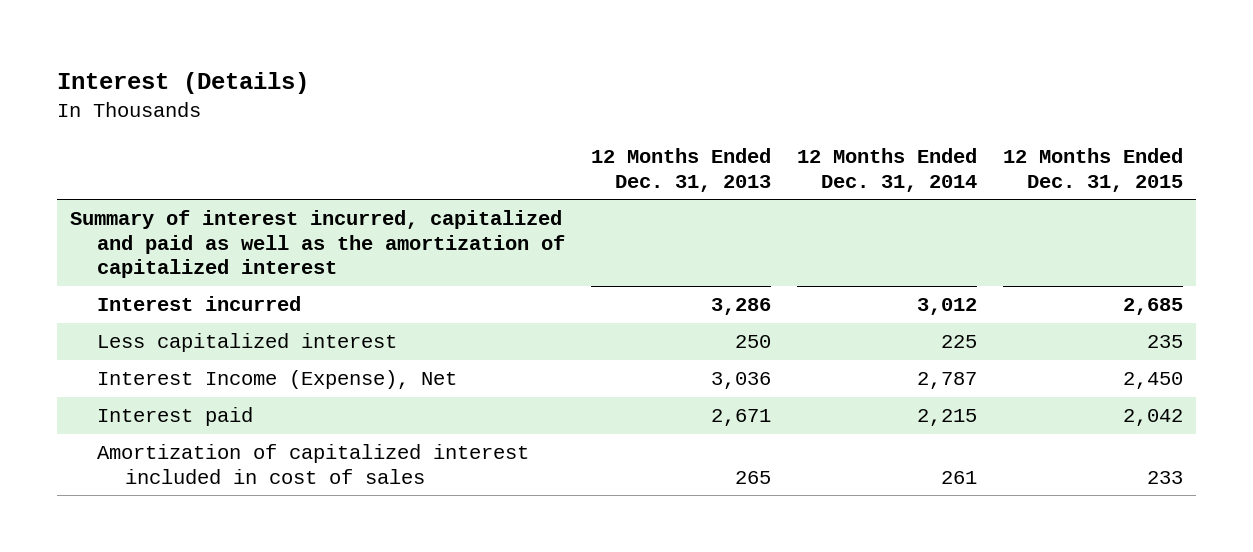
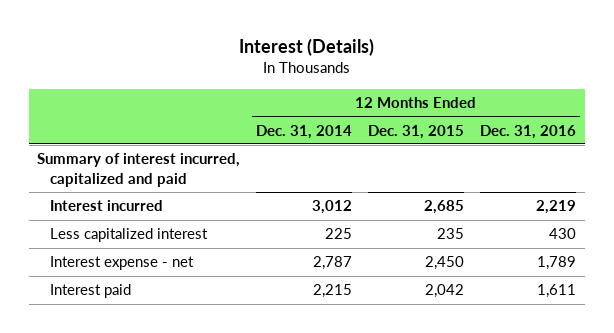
- | 12 Months Ended Dec. 31, 2013 | 12 Months Ended Dec. 31, 2014 | 12 Months Ended Dec. 31, 2015
+ | 12 Months Ended Dec. 31, 2014 | 12 Months Ended Dec. 31, 2015 | 12 Months Ended Dec. 31, 2016
- Summary of interest incurred, capitalized and paid as well as the amortization of capitalized interest
+ Summary of interest incurred, capitalized and paid
- Interest Income (Expense), Net | 3,036 | 2,787 | 2,450
+ Interest expense - net | 2,787 | 2,450 | 1,789
- Amortization of capitalized interest included in cost of sales | 265 | 261 | 233

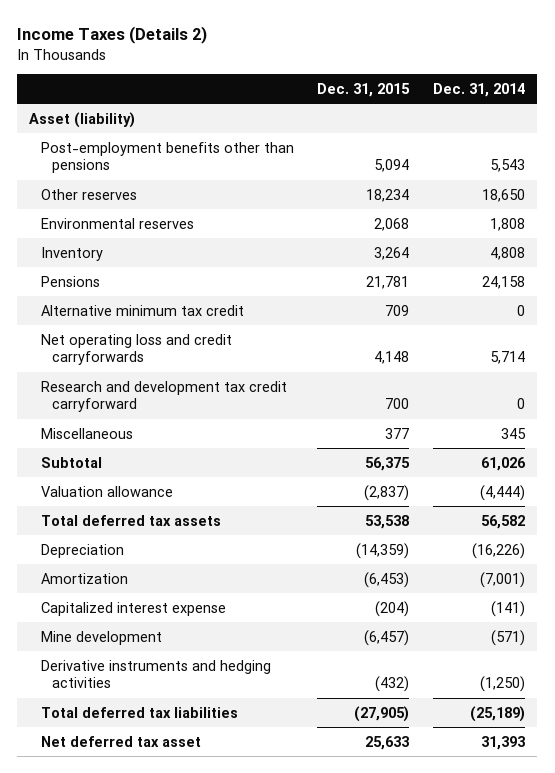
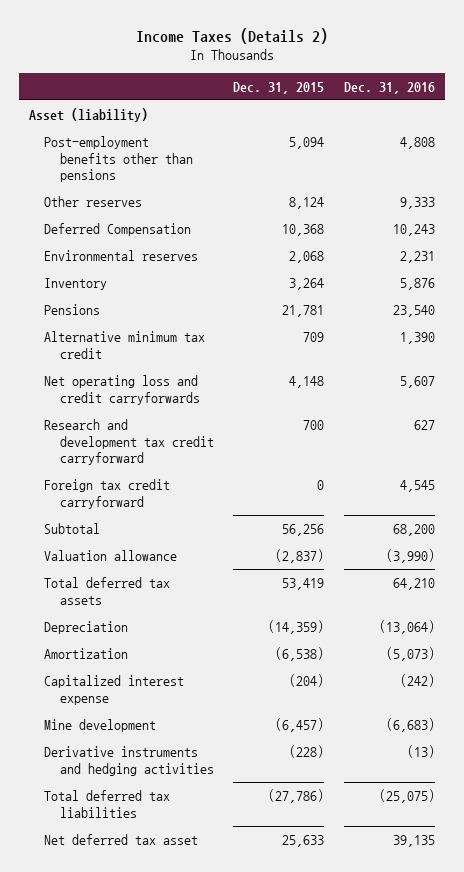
- | Dec. 31, 2015 | Dec. 31, 2014
+ | Dec. 31, 2015 | Dec. 31, 2016
- Other reserves | 18,234 | 18,650
+ Other reserves | 8,124 | 9,333
+ Deferred Compensation | 10,368 | 10,243
- Miscellaneous | 377 | 345
- Subtotal | 56,375 | 61,026
+ Foreign tax credit carryforward | 0 | 4,545
+ Subtotal | 56,256 | 68,200
- Total deferred tax assets | 53,538 | 56,582
+ Total deferred tax assets | 53,419 | 64,210
- Amortization | (6,453) | (7,001)
+ Amortization | (6,538) | (5,073)
- Derivative instruments and hedging activities | (432) | (1,250)
- Total deferred tax liabilities | (27,905) | (25,189)
+ Derivative instruments and hedging activities | (228) | (13)
+ Total deferred tax liabilities | (27,786) | (25,075)

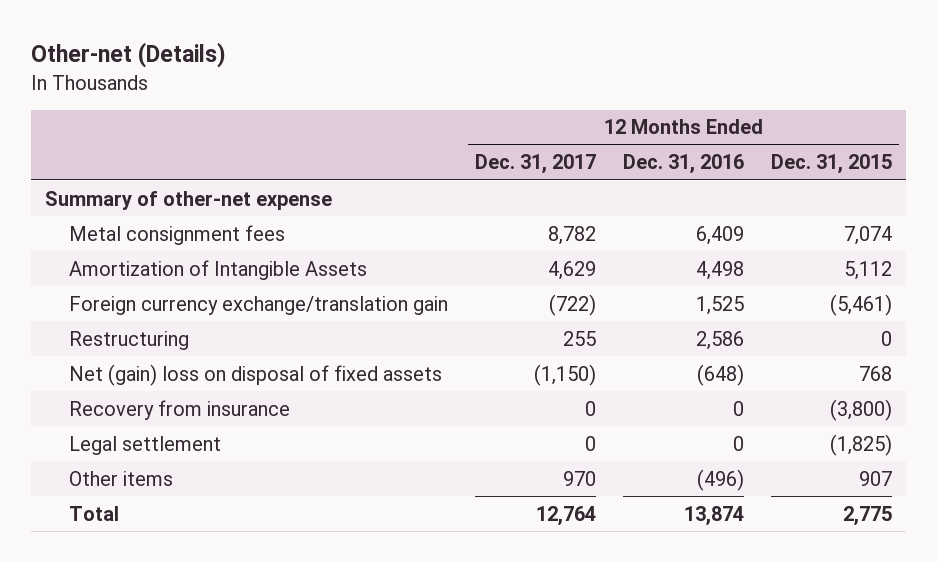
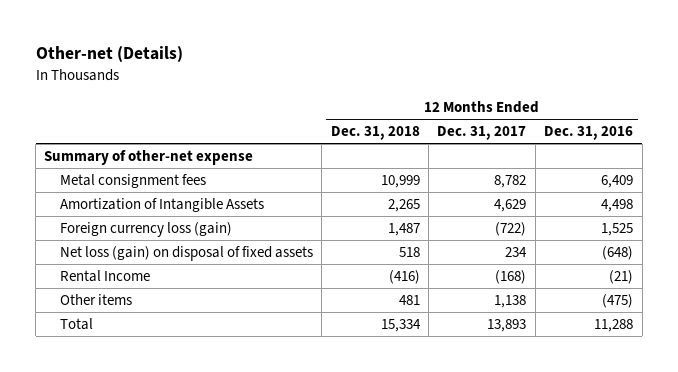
- | 12 Months Ended Dec. 31, 2017 | 12 Months Ended Dec. 31, 2016 | 12 Months Ended Dec. 31, 2015
+ | 12 Months Ended Dec. 31, 2018 | 12 Months Ended Dec. 31, 2017 | 12 Months Ended Dec. 31, 2016
- Foreign currency exchange/translation gain | (722) | 1,525 | (5,461)
- Restructuring | 255 | 2,586 | 0
- Net (gain) loss on disposal of fixed assets | (1,150) | (648) | 768
- Recovery from insurance | 0 | 0 | (3,800)
- Legal settlement | 0 | 0 | (1,825)
- Other items | 970 | (496) | 907
- Total | 12,764 | 13,874 | 2,775
+ Foreign currency loss (gain) | 1,487 | (722) | 1,525
+ Net loss (gain) on disposal of fixed assets | 518 | 234 | (648)
+ Rental Income | (416) | (168) | (21)
+ Other items | 481 | 1,138 | (475)
+ Total | 15,334 | 13,893 | 11,288

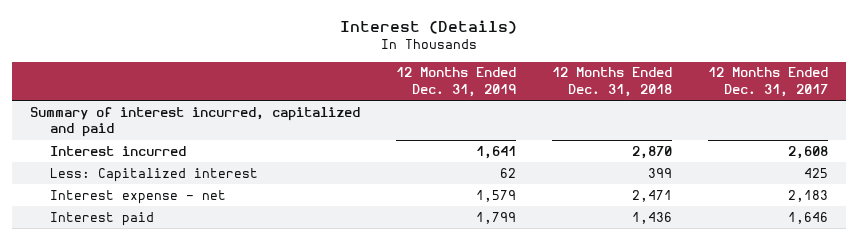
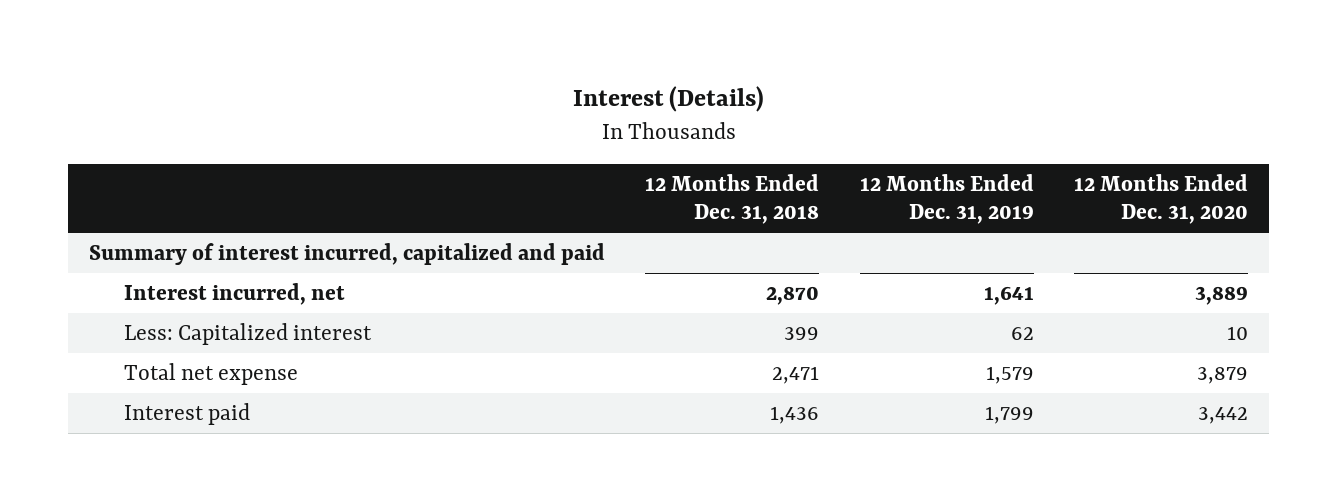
- | 12 Months Ended Dec. 31, 2019 | 12 Months Ended Dec. 31, 2018 | 12 Months Ended Dec. 31, 2017
+ | 12 Months Ended Dec. 31, 2018 | 12 Months Ended Dec. 31, 2019 | 12 Months Ended Dec. 31, 2020
- Interest incurred | 1,641 | 2,870 | 2,608
+ Interest incurred, net | 2,870 | 1,641 | 3,889
- Interest expense - net | 1,579 | 2,471 | 2,183
+ Total net expense | 2,471 | 1,579 | 3,879

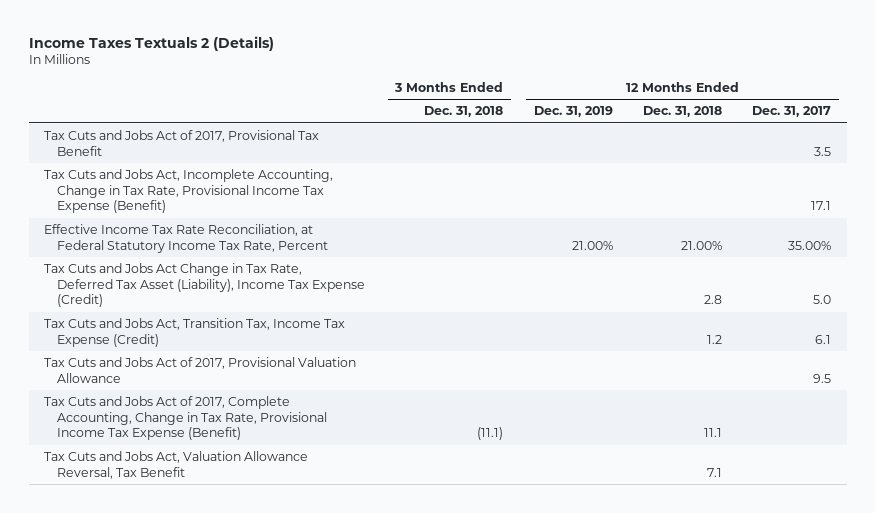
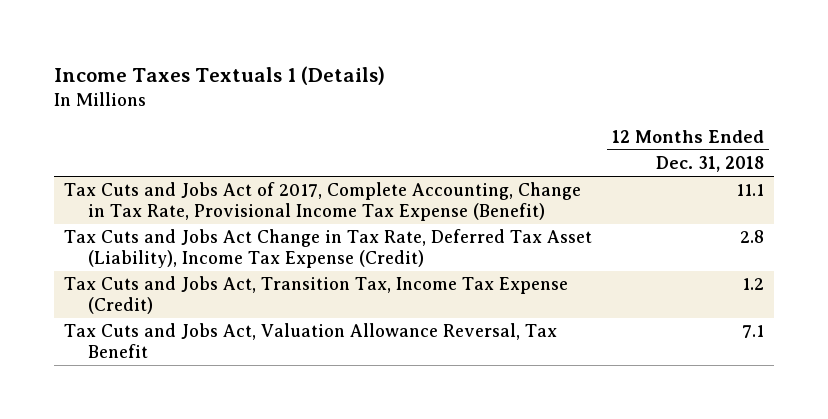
- Income Taxes Textuals 2 (Details)
+ Income Taxes Textuals 1 (Details)
- | 3 Months Ended Dec. 31, 2018 | 12 Months Ended Dec. 31, 2019 | 12 Months Ended Dec. 31, 2018 | 12 Months Ended Dec. 31, 2017
+ | 12 Months Ended Dec. 31, 2018
- Tax Cuts and Jobs Act of 2017, Provisional Tax Benefit | | | | 3.5
- Tax Cuts and Jobs Act, Incomplete Accounting, Change in Tax Rate, Provisional Income Tax Expense (Benefit) | | | | 17.1
- Effective Income Tax Rate Reconciliation, at Federal Statutory Income Tax Rate, Percent | | 21.00% | 21.00% | 35.00%
moved up: Tax Cuts and Jobs Act of 2017, Complete Accounting, Change in Tax Rate, Provisional Income Tax Expense (Benefit) | 11.1
- Tax Cuts and Jobs Act of 2017, Provisional Valuation Allowance | | | | 9.5

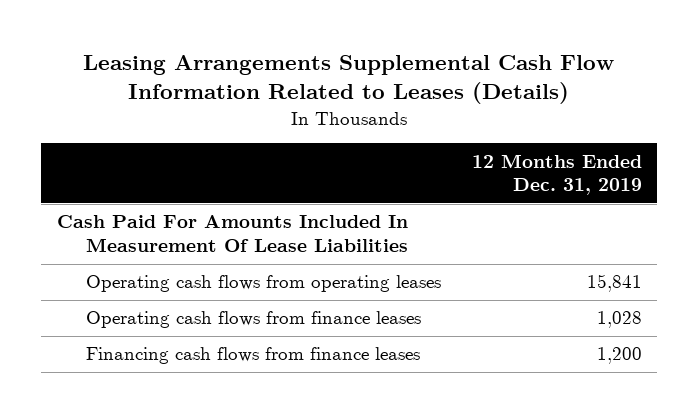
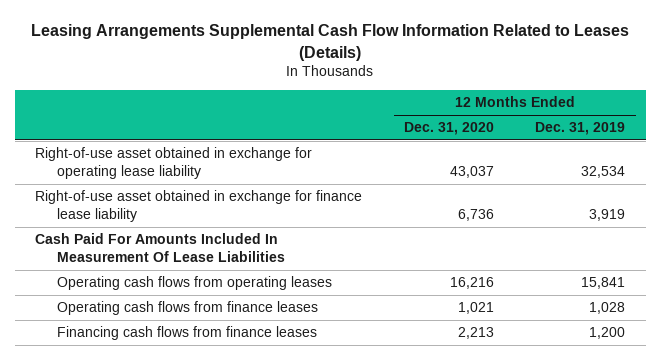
- | 12 Months Ended Dec. 31, 2019
+ | 12 Months Ended Dec. 31, 2020 | 12 Months Ended Dec. 31, 2019
+ Right-of-use asset obtained in exchange for operating lease liability | 43,037 | 32,534
+ Right-of-use asset obtained in exchange for finance lease liability | 6,736 | 3,919

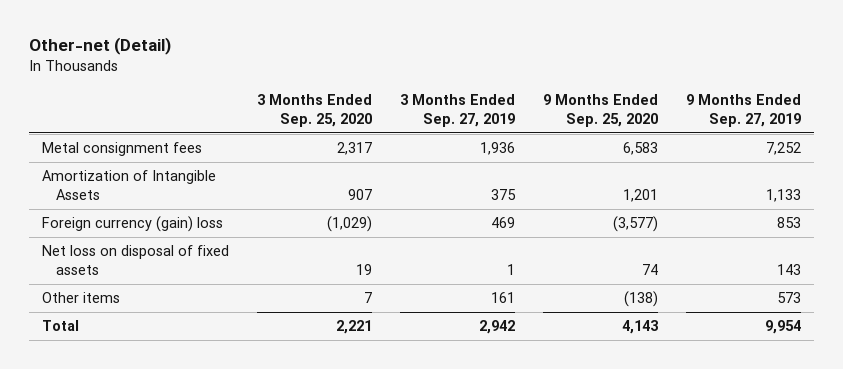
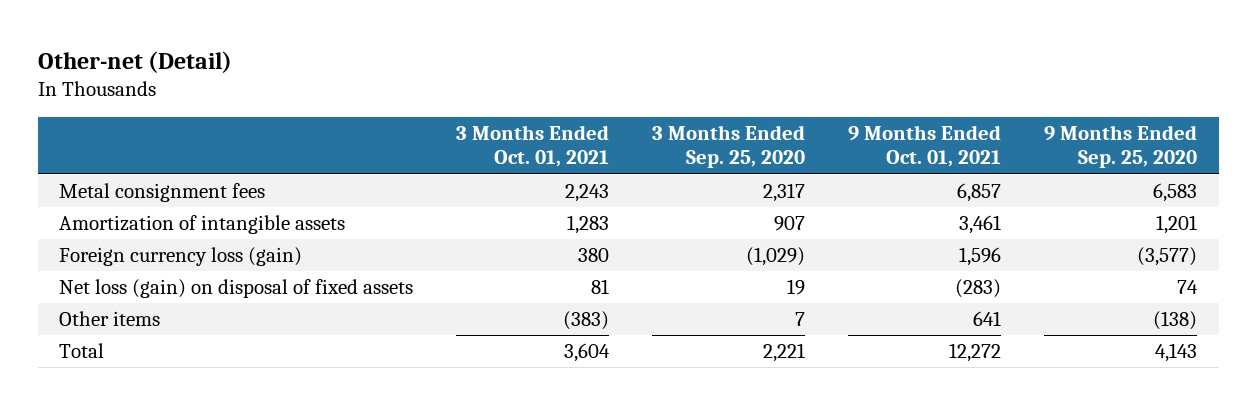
- | 3 Months Ended Sep. 25, 2020 | 3 Months Ended Sep. 27, 2019 | 9 Months Ended Sep. 25, 2020 | 9 Months Ended Sep. 27, 2019
+ | 3 Months Ended Oct. 01, 2021 | 3 Months Ended Sep. 25, 2020 | 9 Months Ended Oct. 01, 2021 | 9 Months Ended Sep. 25, 2020
- Amortization of Intangible Assets | 907 | 375 | 1,201 | 1,133
- Foreign currency (gain) loss | (1,029) | 469 | (3,577) | 853
- Net loss on disposal of fixed assets | 19 | 1 | 74 | 143
+ Amortization of intangible assets | 1,283 | 907 | 3,461 | 1,201
+ Foreign currency loss (gain) | 380 | (1,029) | 1,596 | (3,577)
+ Net loss (gain) on disposal of fixed assets | 81 | 19 | (283) | 74

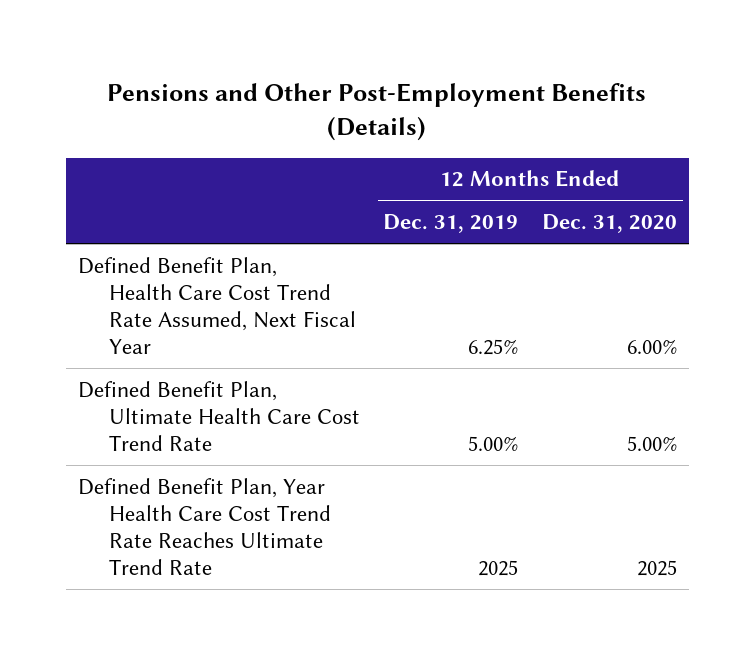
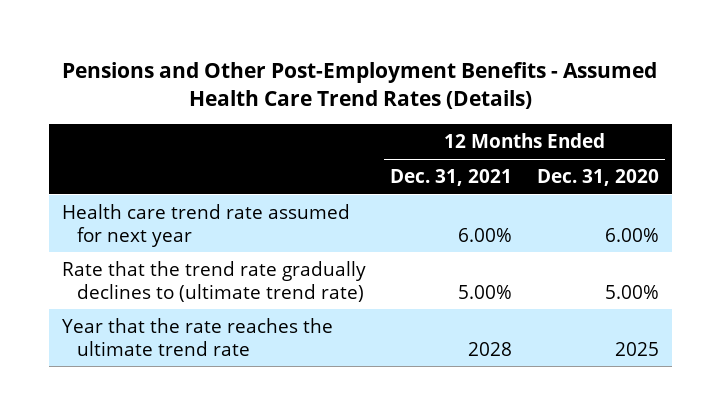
- Pensions and Other Post-Employment Benefits (Details)
+ Pensions and Other Post-Employment Benefits - Assumed Health Care Trend Rates (Details)
- | 12 Months Ended Dec. 31, 2019 | 12 Months Ended Dec. 31, 2020
+ | 12 Months Ended Dec. 31, 2021 | 12 Months Ended Dec. 31, 2020
- Defined Benefit Plan, Health Care Cost Trend Rate Assumed, Next Fiscal Year | 6.25% | 6.00%
- Defined Benefit Plan, Ultimate Health Care Cost Trend Rate | 5.00% | 5.00%
- Defined Benefit Plan, Year Health Care Cost Trend Rate Reaches Ultimate Trend Rate | 2025 | 2025
+ Health care trend rate assumed for next year | 6.00% | 6.00%
+ Rate that the trend rate gradually declines to (ultimate trend rate) | 5.00% | 5.00%
+ Year that the rate reaches the ultimate trend rate | 2028 | 2025

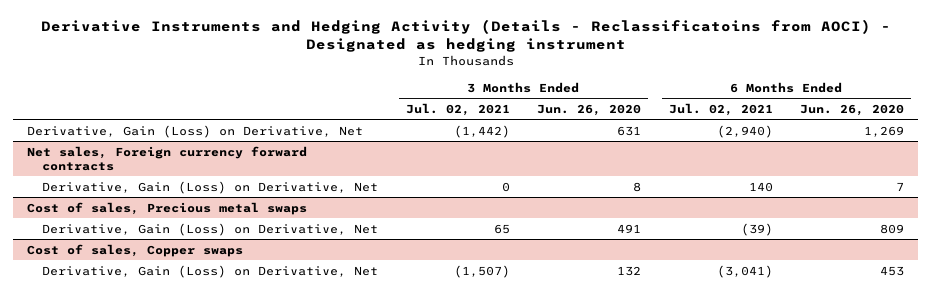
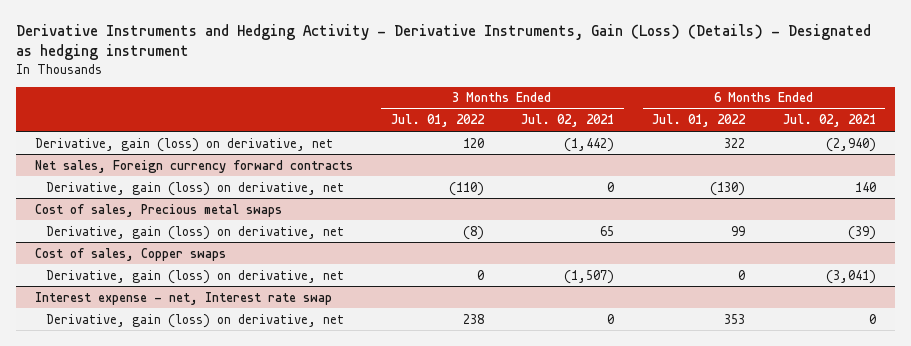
- Derivative Instruments and Hedging Activity (Details - Reclassificatoins from AOCI) - Designated as hedging instrument
+ Derivative Instruments and Hedging Activity - Derivative Instruments, Gain (Loss) (Details) - Designated as hedging instrument
- | 3 Months Ended Jul. 02, 2021 | 3 Months Ended Jun. 26, 2020 | 6 Months Ended Jul. 02, 2021 | 6 Months Ended Jun. 26, 2020
+ | 3 Months Ended Jul. 01, 2022 | 3 Months Ended Jul. 02, 2021 | 6 Months Ended Jul. 01, 2022 | 6 Months Ended Jul. 02, 2021
- Derivative, Gain (Loss) on Derivative, Net | (1,442) | 631 | (2,940) | 1,269
+ Derivative, gain (loss) on derivative, net | 120 | (1,442) | 322 | (2,940)
@ Net sales, Foreign currency forward contracts
- Derivative, Gain (Loss) on Derivative, Net | 0 | 8 | 140 | 7
+ Derivative, gain (loss) on derivative, net | (110) | 0 | (130) | 140
@ Cost of sales, Precious metal swaps
- Derivative, Gain (Loss) on Derivative, Net | 65 | 491 | (39) | 809
+ Derivative, gain (loss) on derivative, net | (8) | 65 | 99 | (39)
@ Cost of sales, Copper swaps
- Derivative, Gain (Loss) on Derivative, Net | (1,507) | 132 | (3,041) | 453
+ Derivative, gain (loss) on derivative, net | 0 | (1,507) | 0 | (3,041)
+ Interest expense - net, Interest rate swap
+ Derivative, gain (loss) on derivative, net | 238 | 0 | 353 | 0

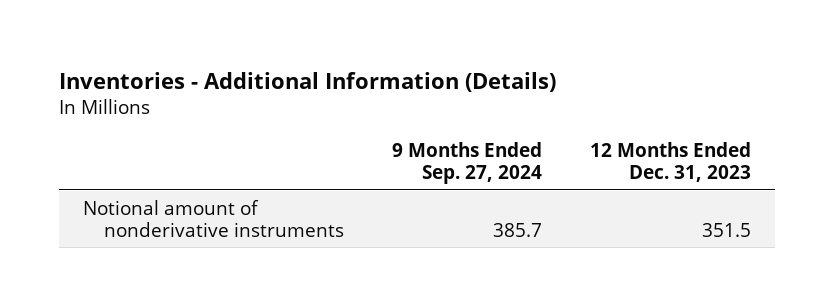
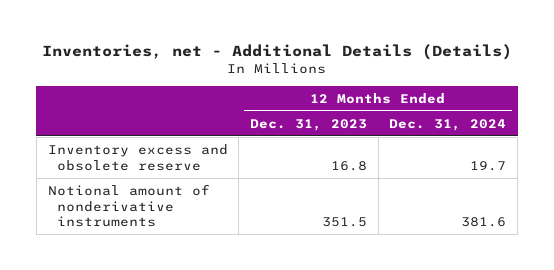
- Inventories - Additional Information (Details)
+ Inventories, net - Additional Details (Details)
- | 9 Months Ended Sep. 27, 2024 | 12 Months Ended Dec. 31, 2023
+ | 12 Months Ended Dec. 31, 2023 | 12 Months Ended Dec. 31, 2024
+ Inventory excess and obsolete reserve | 16.8 | 19.7

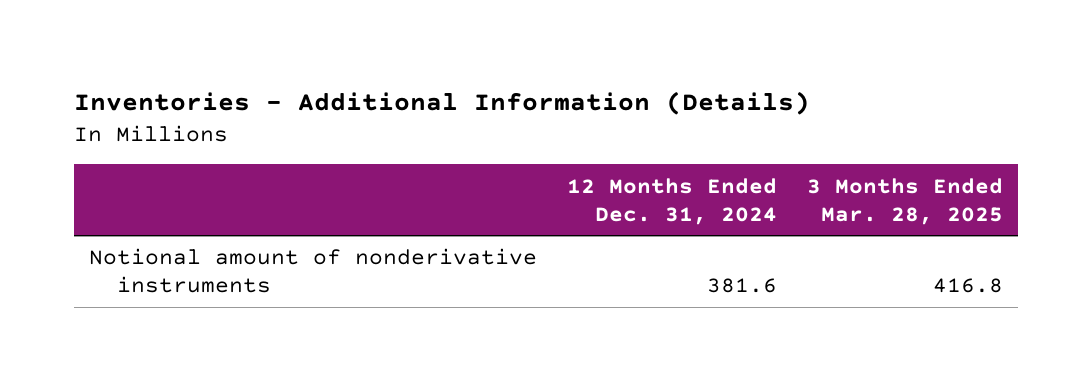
- Inventories, net - Additional Details (Details)
+ Inventories - Additional Information (Details)
- | 12 Months Ended Dec. 31, 2023 | 12 Months Ended Dec. 31, 2024
+ | 12 Months Ended Dec. 31, 2024 | 3 Months Ended Mar. 28, 2025
- Inventory excess and obsolete reserve | 16.8 | 19.7

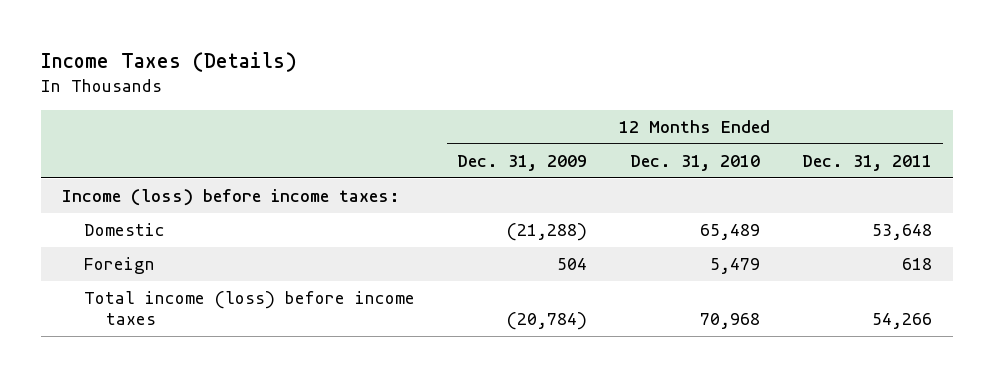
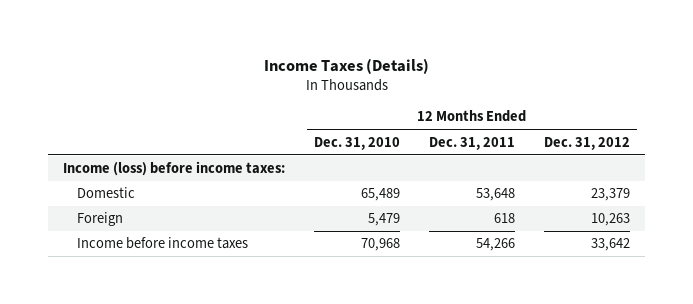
- | 12 Months Ended Dec. 31, 2009 | 12 Months Ended Dec. 31, 2010 | 12 Months Ended Dec. 31, 2011
+ | 12 Months Ended Dec. 31, 2010 | 12 Months Ended Dec. 31, 2011 | 12 Months Ended Dec. 31, 2012
- Total income (loss) before income taxes | (20,784) | 70,968 | 54,266
+ Income before income taxes | 70,968 | 54,266 | 33,642

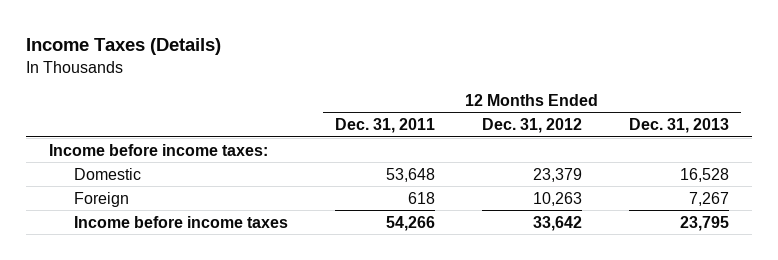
- | 12 Months Ended Dec. 31, 2010 | 12 Months Ended Dec. 31, 2011 | 12 Months Ended Dec. 31, 2012
+ | 12 Months Ended Dec. 31, 2011 | 12 Months Ended Dec. 31, 2012 | 12 Months Ended Dec. 31, 2013
- Income (loss) before income taxes:
+ Income before income taxes:

